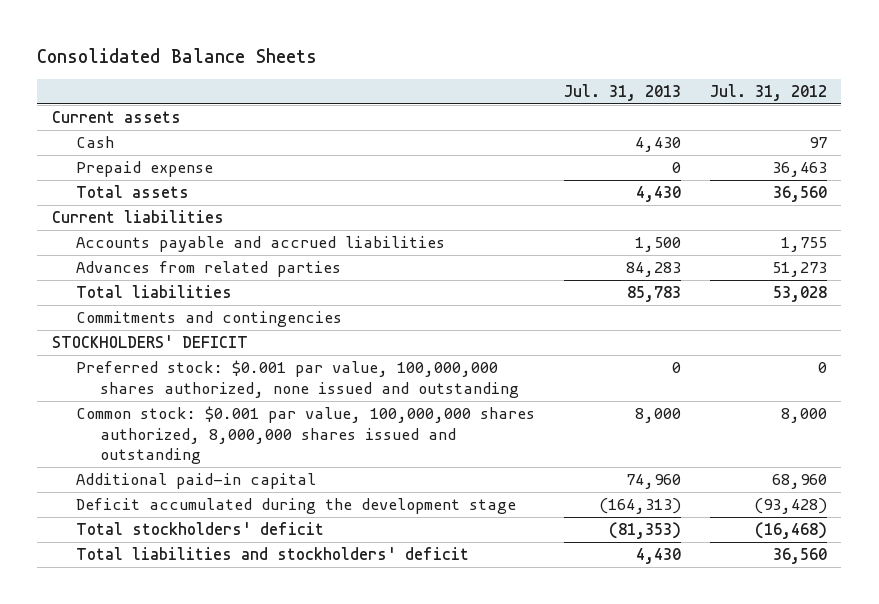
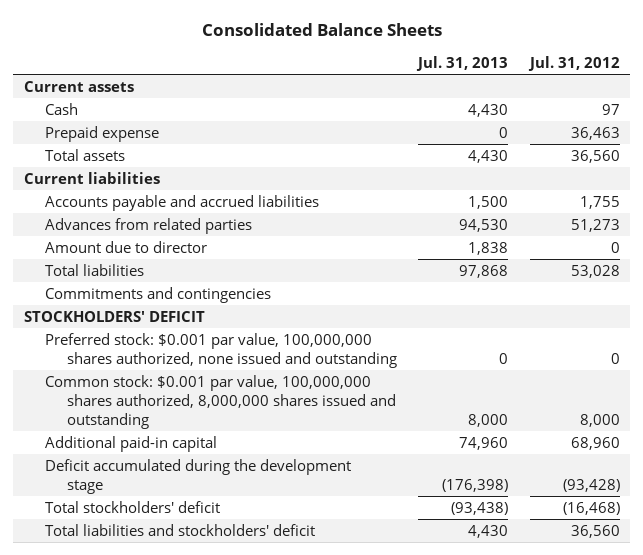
- Advances from related parties | 84,283 | 51,273
- Total liabilities | 85,783 | 53,028
+ Advances from related parties | 94,530 | 51,273
+ Amount due to director | 1,838 | 0
+ Total liabilities | 97,868 | 53,028
- Deficit accumulated during the development stage | (164,313) | (93,428)
- Total stockholders' deficit | (81,353) | (16,468)
+ Deficit accumulated during the development stage | (176,398) | (93,428)
+ Total stockholders' deficit | (93,438) | (16,468)

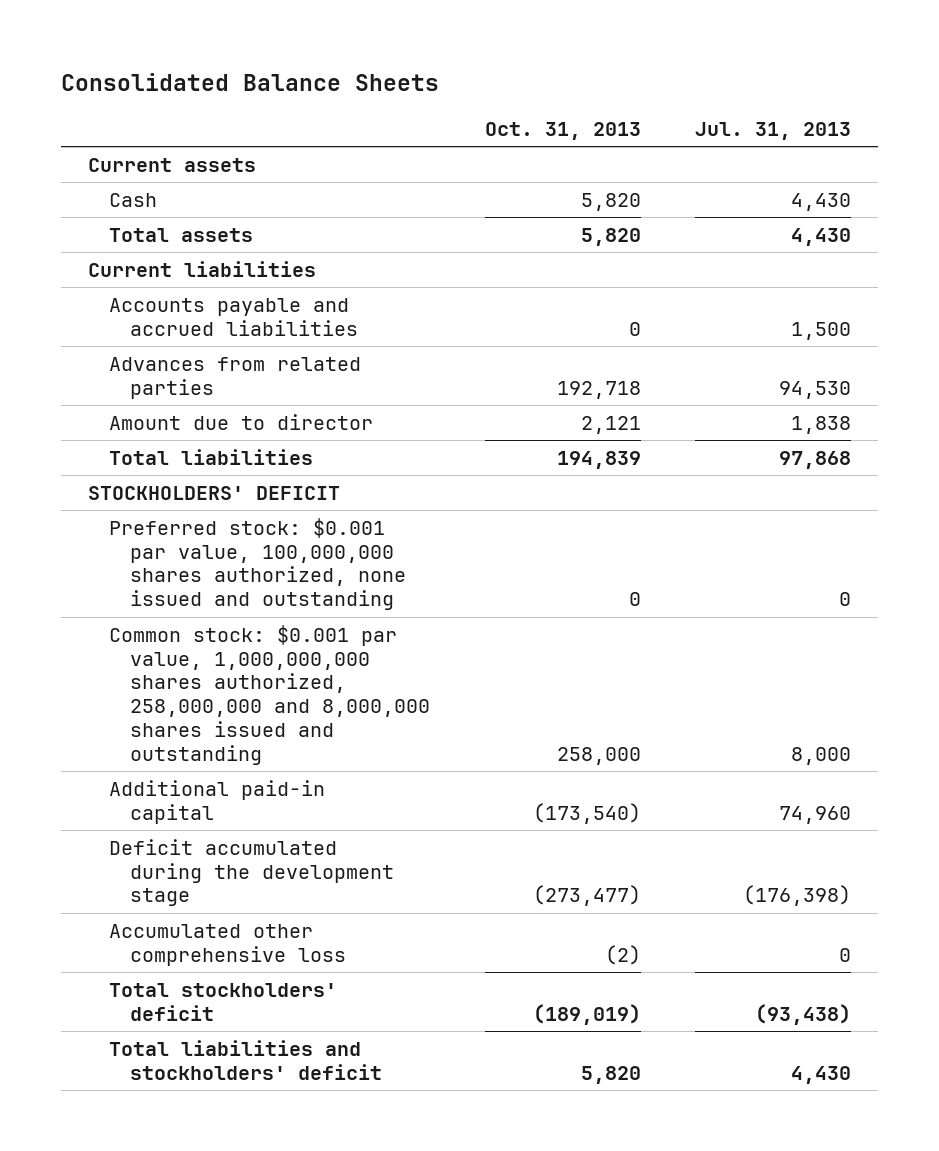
- | Jul. 31, 2013 | Jul. 31, 2012
+ | Oct. 31, 2013 | Jul. 31, 2013
- Prepaid expense | 0 | 36,463
- Commitments and contingencies
- Common stock: $0.001 par value, 100,000,000 shares authorized, 8,000,000 shares issued and outstanding | 8,000 | 8,000
+ Common stock: $0.001 par value, 1,000,000,000 shares authorized, 258,000,000 and 8,000,000 shares issued and outstanding | 258,000 | 8,000
+ Accumulated other comprehensive loss | (2) | 0

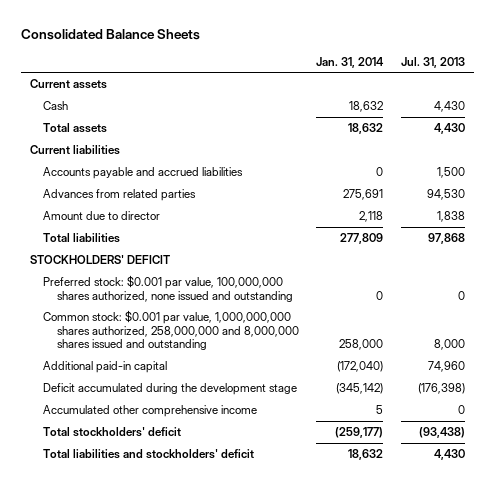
- | Oct. 31, 2013 | Jul. 31, 2013
+ | Jan. 31, 2014 | Jul. 31, 2013
- Accumulated other comprehensive loss | (2) | 0
+ Accumulated other comprehensive income | 5 | 0

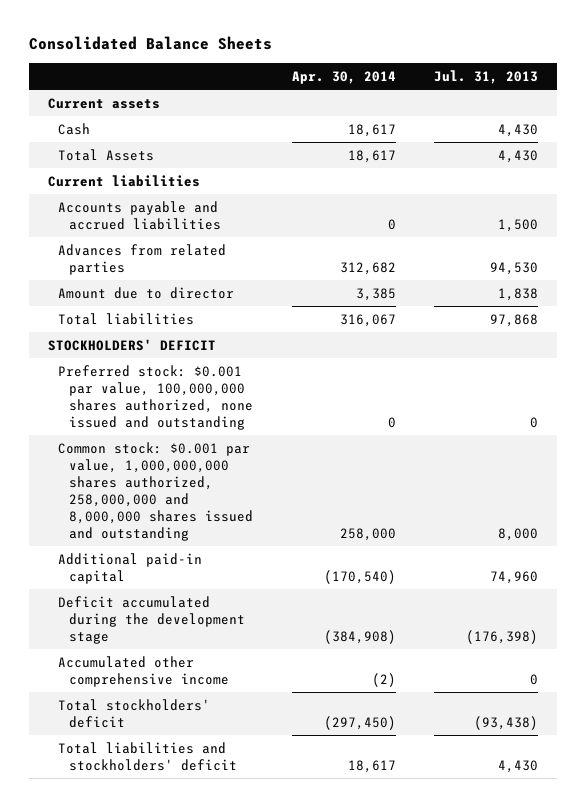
- | Jan. 31, 2014 | Jul. 31, 2013
+ | Apr. 30, 2014 | Jul. 31, 2013
- Total assets | 18,632 | 4,430
+ Total Assets | 18,617 | 4,430

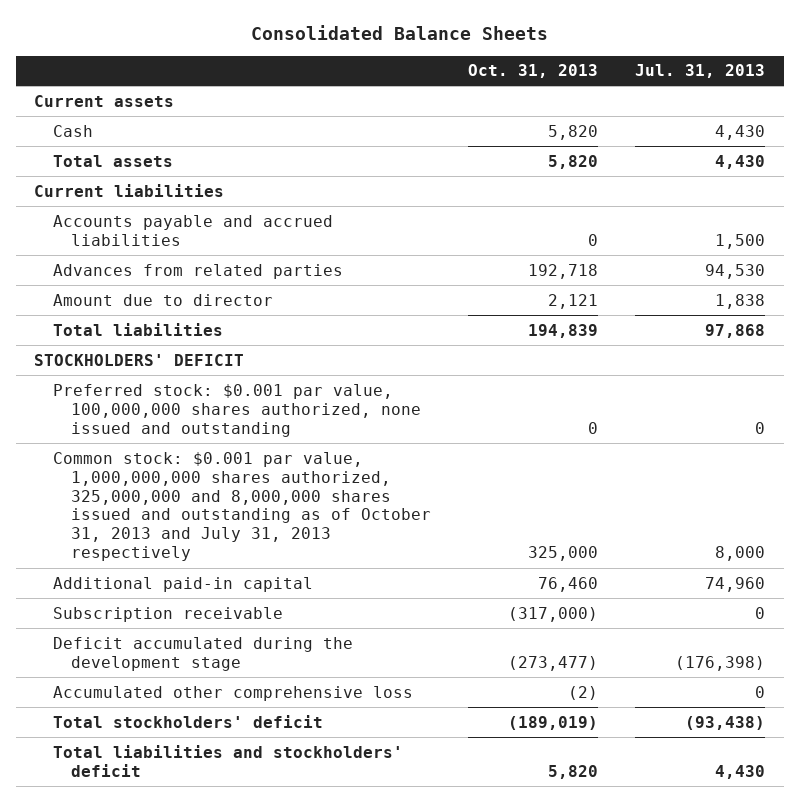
- | Apr. 30, 2014 | Jul. 31, 2013
+ | Oct. 31, 2013 | Jul. 31, 2013
- Total Assets | 18,617 | 4,430
+ Total assets | 5,820 | 4,430
- Common stock: $0.001 par value, 1,000,000,000 shares authorized, 258,000,000 and 8,000,000 shares issued and outstanding | 258,000 | 8,000
+ Common stock: $0.001 par value, 1,000,000,000 shares authorized, 325,000,000 and 8,000,000 shares issued and outstanding as of October 31, 2013 and July 31, 2013 respectively | 325,000 | 8,000
+ Subscription receivable | (317,000) | 0
- Accumulated other comprehensive income | (2) | 0
+ Accumulated other comprehensive loss | (2) | 0

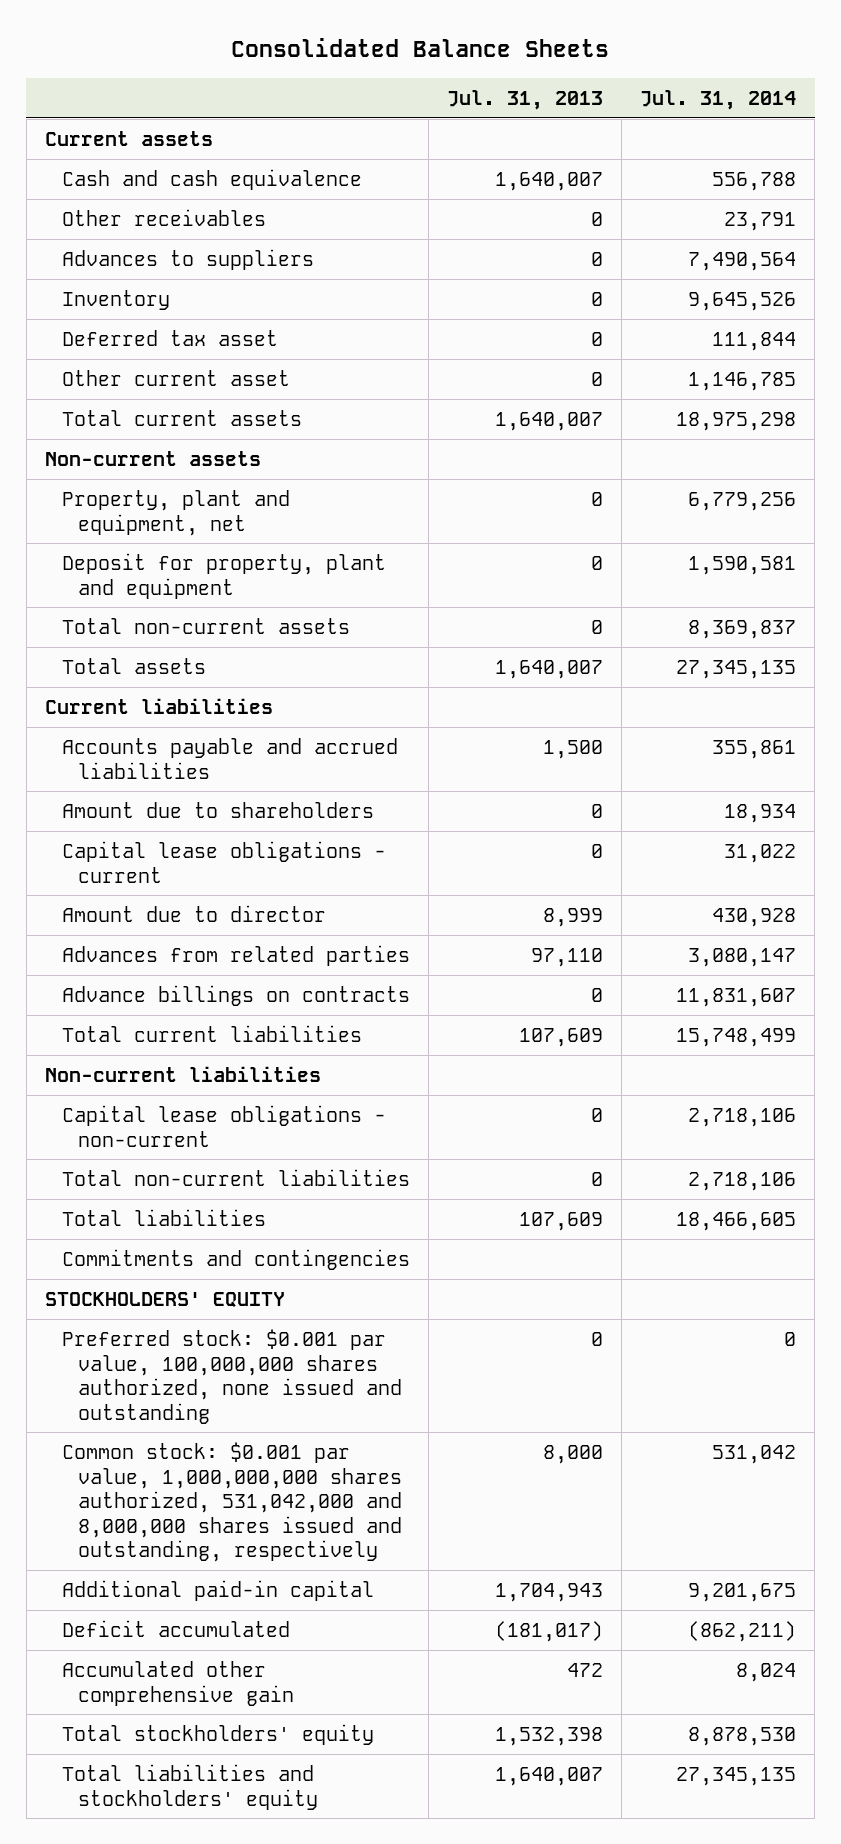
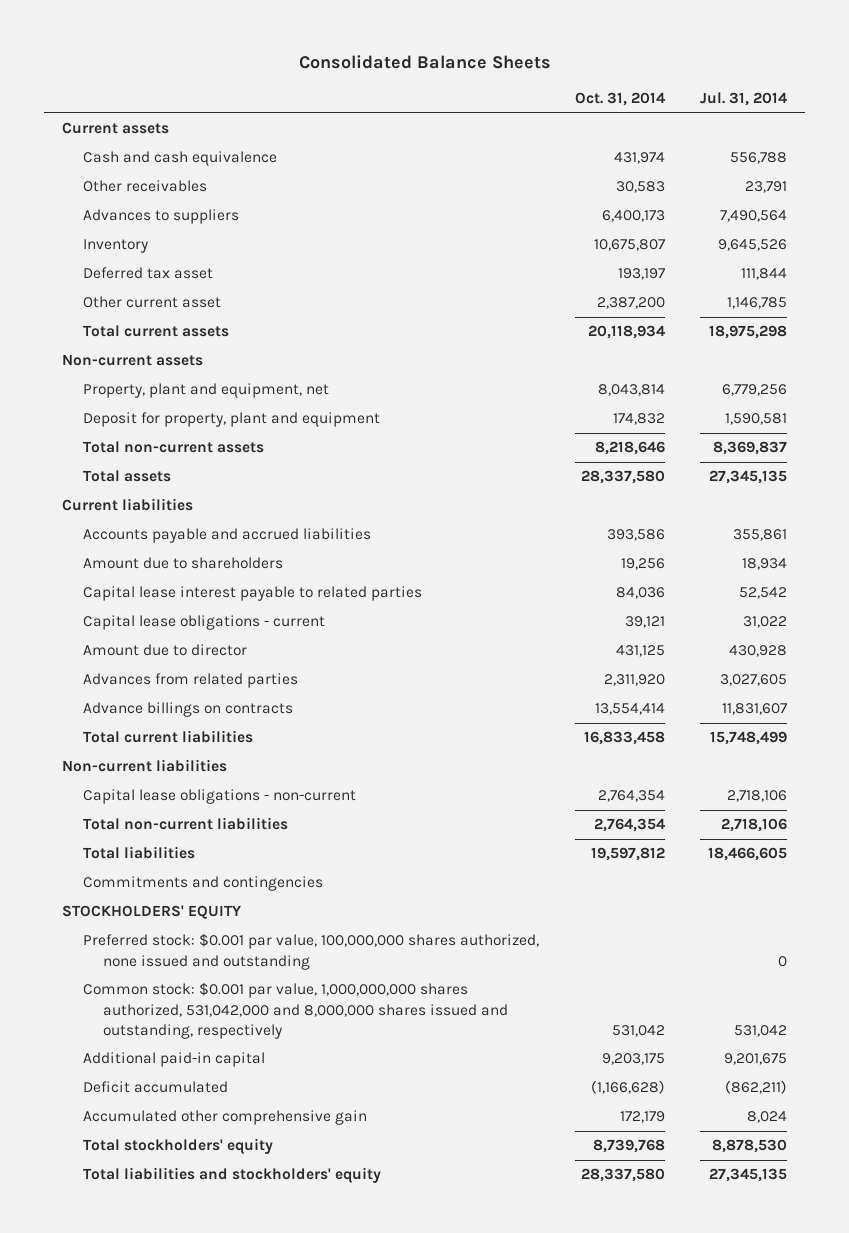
- | Jul. 31, 2013 | Jul. 31, 2014
+ | Oct. 31, 2014 | Jul. 31, 2014
+ Capital lease interest payable to related parties | 84,036 | 52,542
- Advances from related parties | 97,110 | 3,080,147
+ Advances from related parties | 2,311,920 | 3,027,605

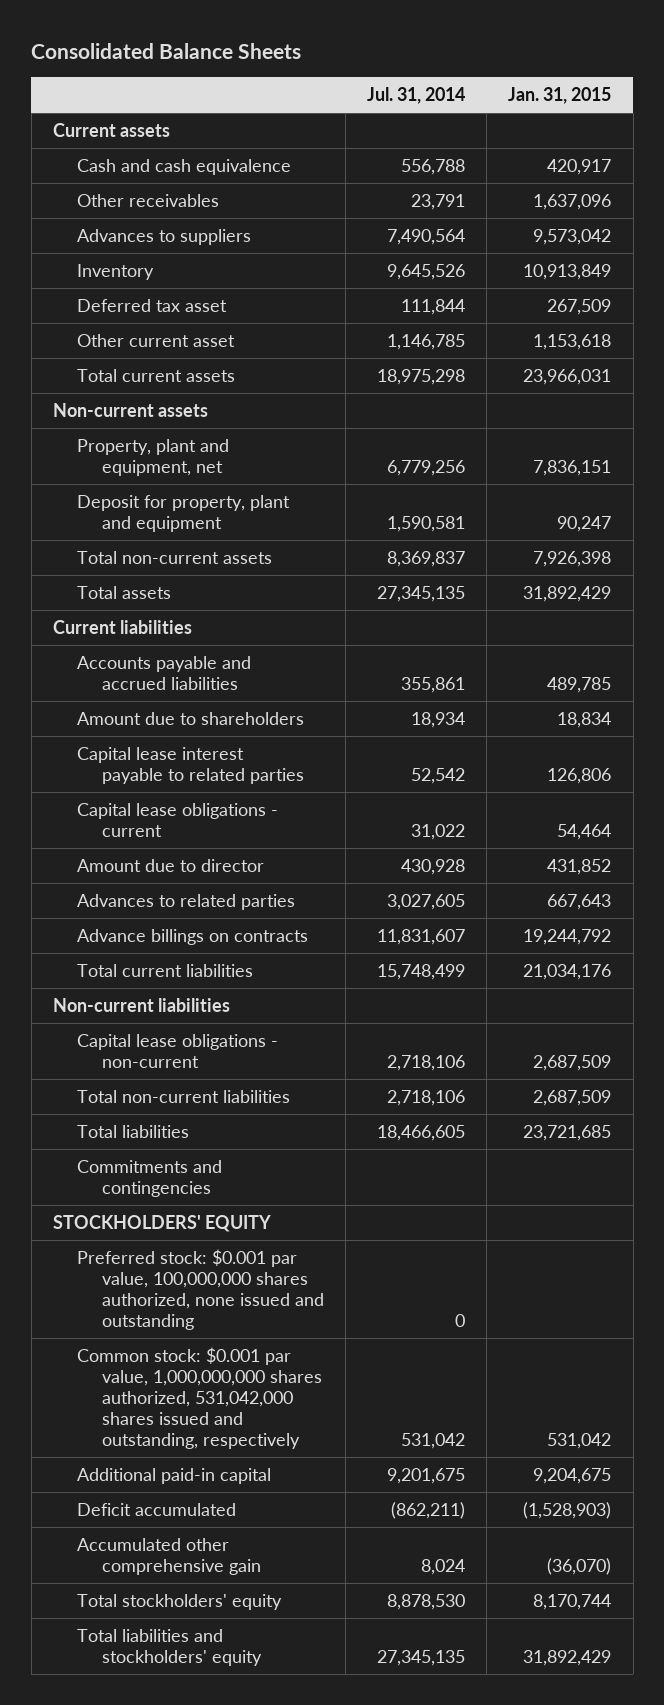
- | Oct. 31, 2014 | Jul. 31, 2014
+ | Jul. 31, 2014 | Jan. 31, 2015
- Advances from related parties | 2,311,920 | 3,027,605
+ Advances to related parties | 3,027,605 | 667,643
- Common stock: $0.001 par value, 1,000,000,000 shares authorized, 531,042,000 and 8,000,000 shares issued and outstanding, respectively | 531,042 | 531,042
+ Common stock: $0.001 par value, 1,000,000,000 shares authorized, 531,042,000 shares issued and outstanding, respectively | 531,042 | 531,042

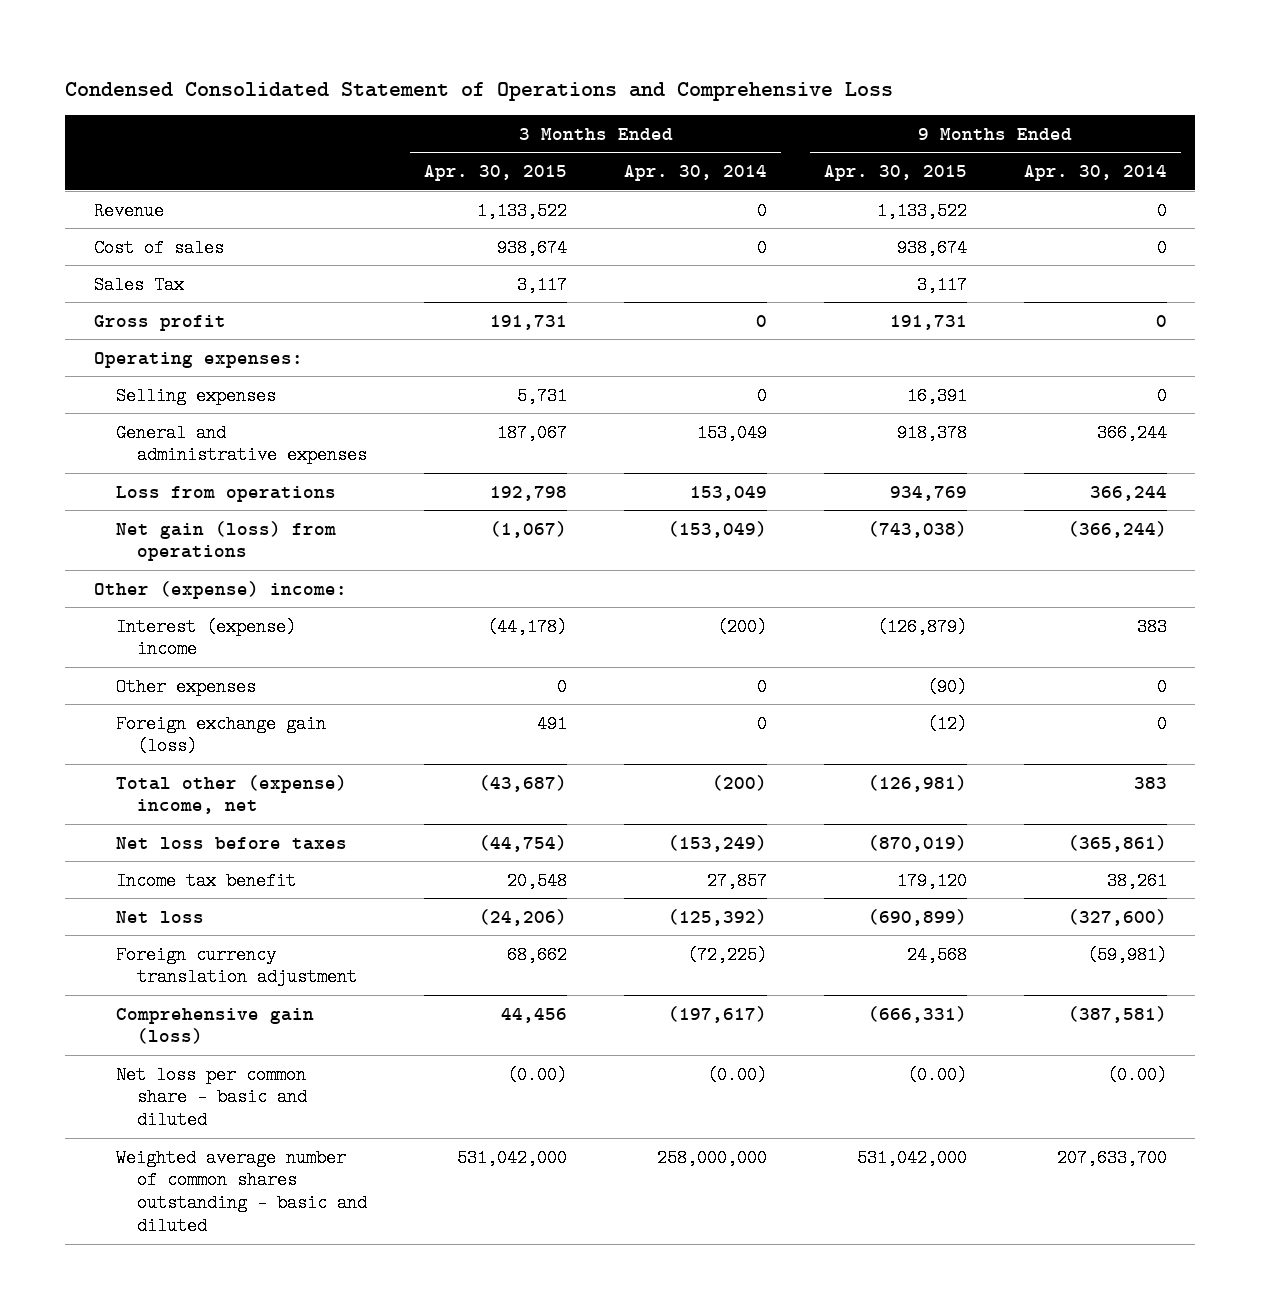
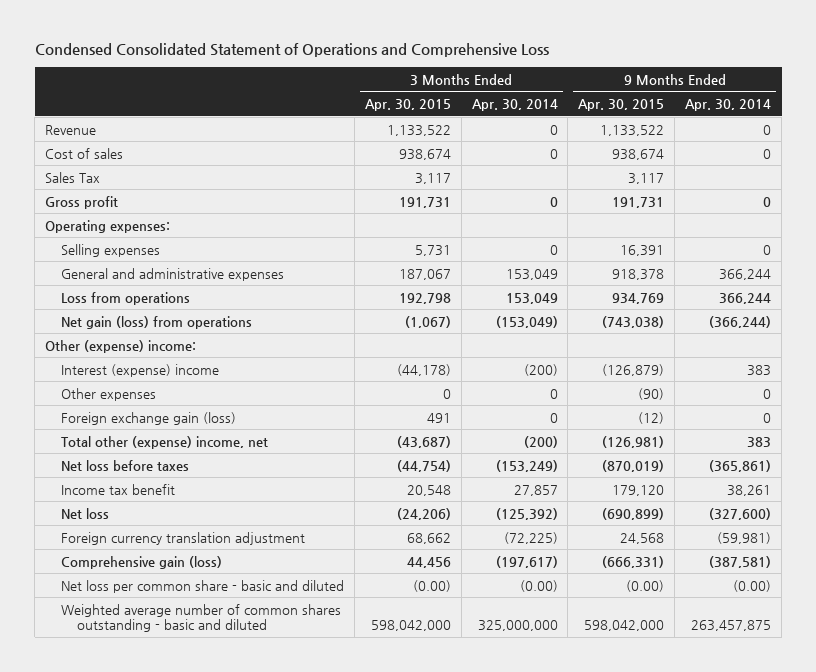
- Weighted average number of common shares outstanding - basic and diluted | 531,042,000 | 258,000,000 | 531,042,000 | 207,633,700
+ Weighted average number of common shares outstanding - basic and diluted | 598,042,000 | 325,000,000 | 598,042,000 | 263,457,875

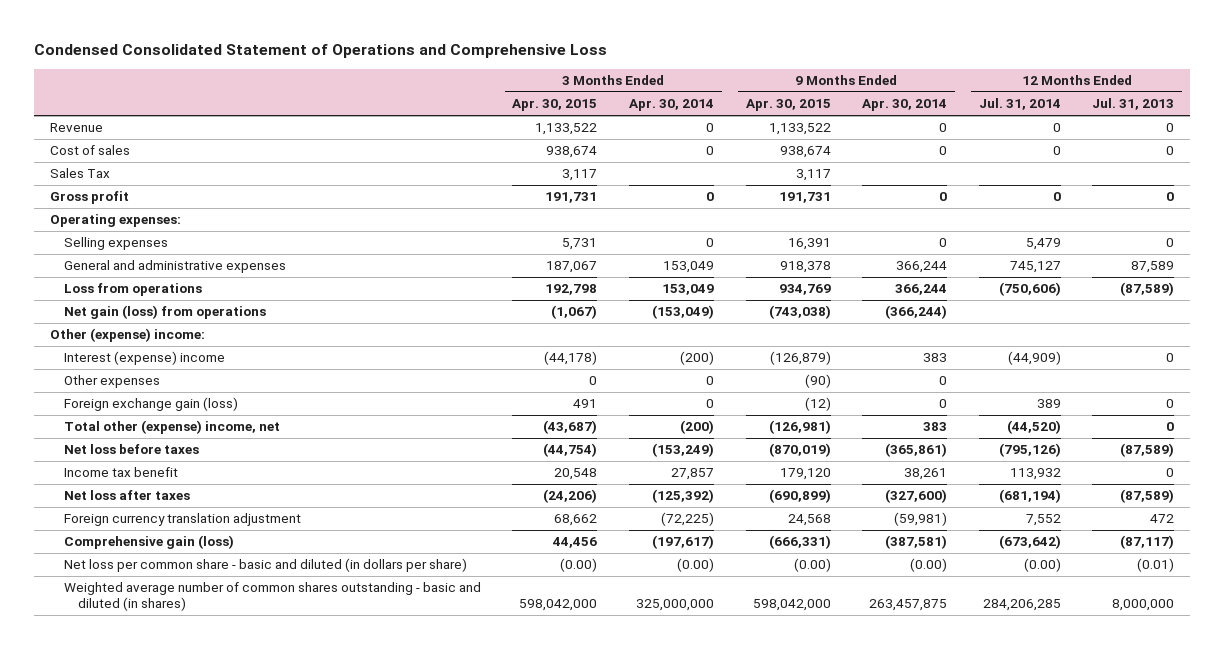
- | 3 Months Ended Apr. 30, 2015 | 3 Months Ended Apr. 30, 2014 | 9 Months Ended Apr. 30, 2015 | 9 Months Ended Apr. 30, 2014
+ | 3 Months Ended Apr. 30, 2015 | 3 Months Ended Apr. 30, 2014 | 9 Months Ended Apr. 30, 2015 | 9 Months Ended Apr. 30, 2014 | 12 Months Ended Jul. 31, 2014 | 12 Months Ended Jul. 31, 2013
- Net loss | (24,206) | (125,392) | (690,899) | (327,600)
+ Net loss after taxes | (24,206) | (125,392) | (690,899) | (327,600) | (681,194) | (87,589)
- Net loss per common share - basic and diluted | (0.00) | (0.00) | (0.00) | (0.00)
- Weighted average number of common shares outstanding - basic and diluted | 598,042,000 | 325,000,000 | 598,042,000 | 263,457,875
+ Net loss per common share - basic and diluted (in dollars per share) | (0.00) | (0.00) | (0.00) | (0.00) | (0.00) | (0.01)
+ Weighted average number of common shares outstanding - basic and diluted (in shares) | 598,042,000 | 325,000,000 | 598,042,000 | 263,457,875 | 284,206,285 | 8,000,000

